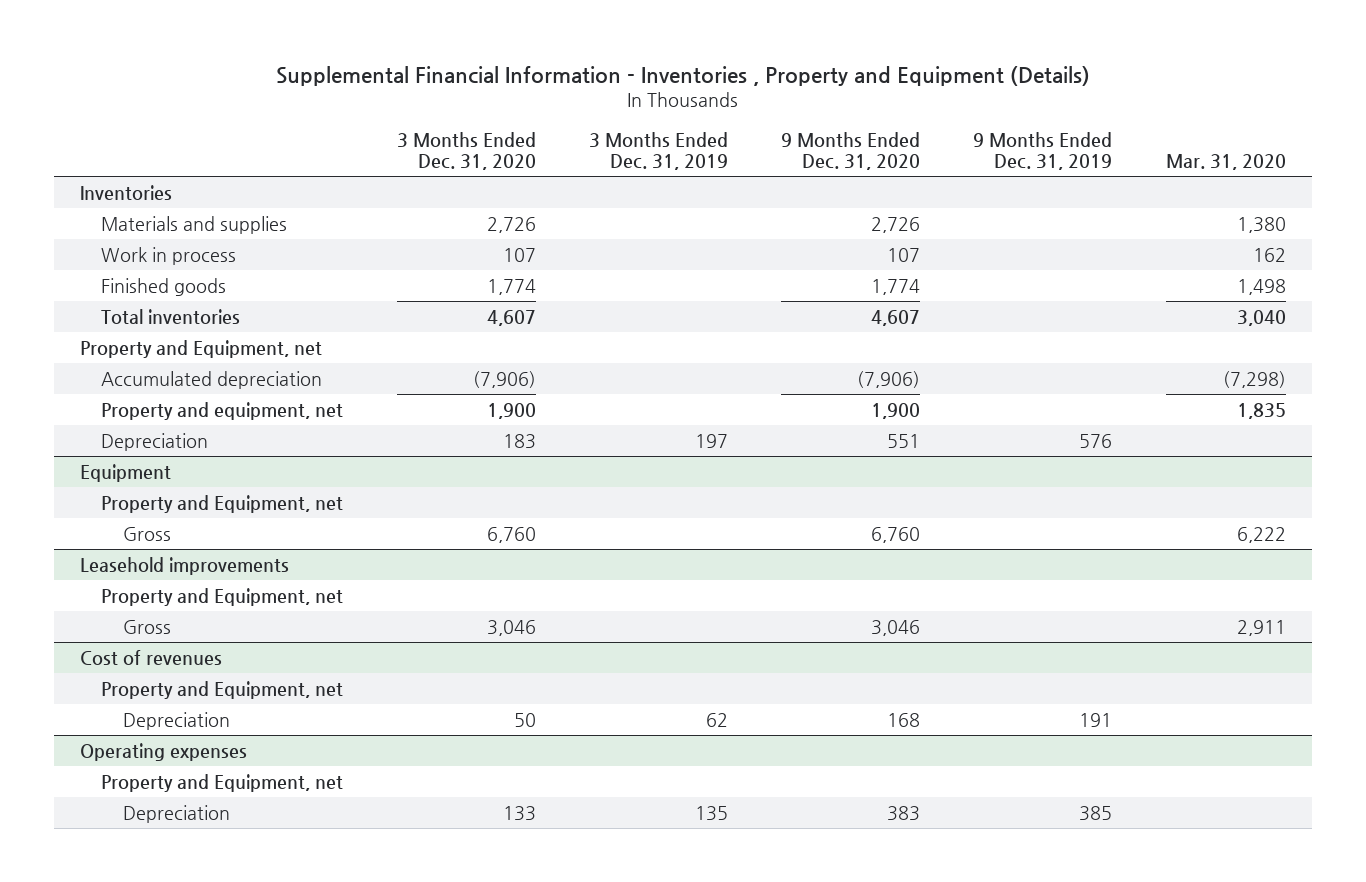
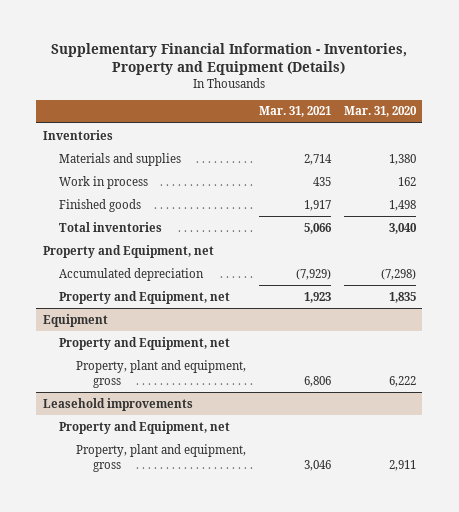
- Supplemental Financial Information - Inventories , Property and Equipment (Details)
+ Supplementary Financial Information - Inventories, Property and Equipment (Details)
- | 3 Months Ended Dec. 31, 2020 | 3 Months Ended Dec. 31, 2019 | 9 Months Ended Dec. 31, 2020 | 9 Months Ended Dec. 31, 2019 | Mar. 31, 2020
+ | Mar. 31, 2021 | Mar. 31, 2020
- Property and equipment, net | 1,900 | | 1,900 | | 1,835
- Depreciation | 183 | 197 | 551 | 576 |
+ Property and Equipment, net | 1,923 | 1,835
@ Equipment
- Gross | 6,760 | | 6,760 | | 6,222
+ Property, plant and equipment, gross | 6,806 | 6,222
@ Leasehold improvements
- Gross | 3,046 | | 3,046 | | 2,911
- Cost of revenues
- Property and Equipment, net
- Depreciation | 50 | 62 | 168 | 191 |
- Operating expenses
- Property and Equipment, net
- Depreciation | 133 | 135 | 383 | 385 |
@ Leasehold improvements
+ Property, plant and equipment, gross | 3,046 | 2,911

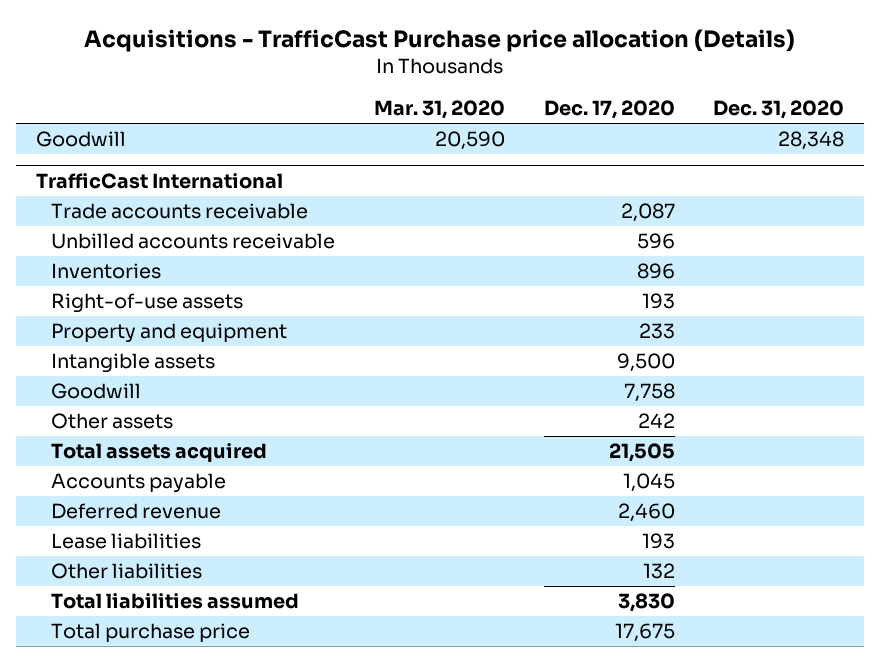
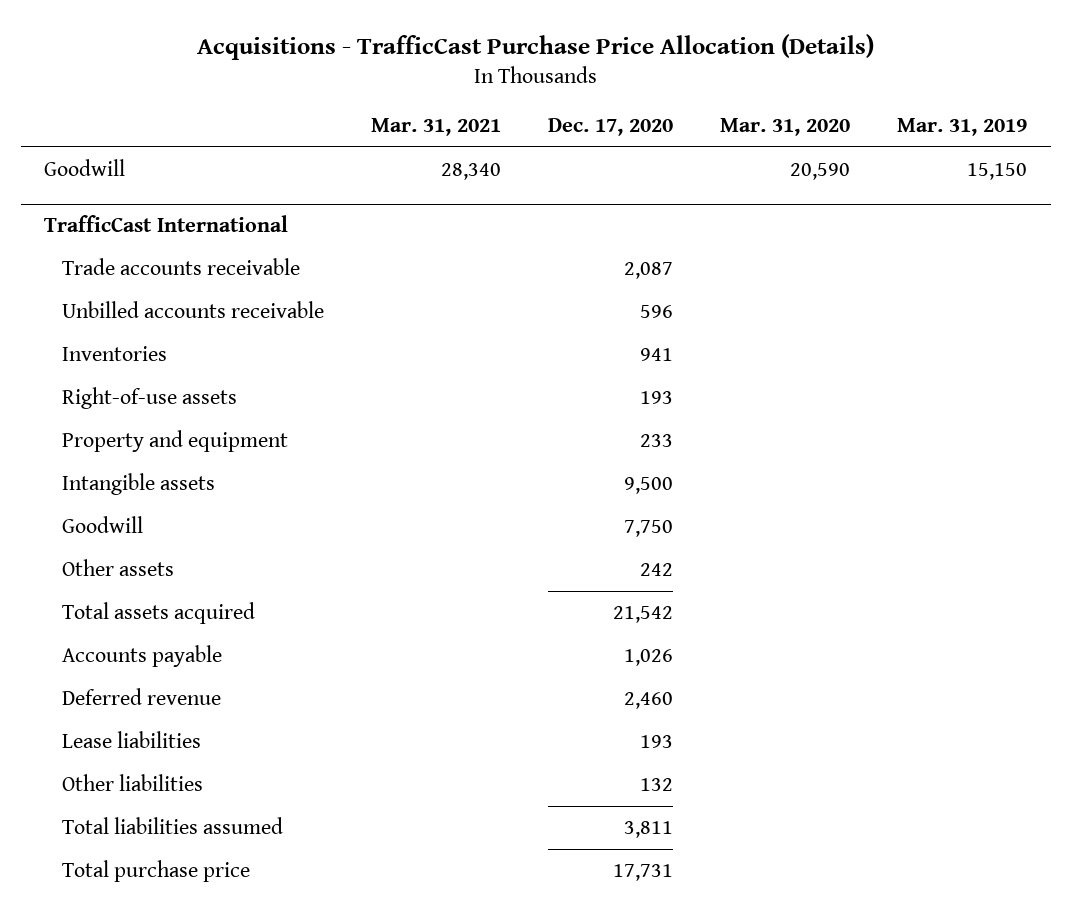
- Acquisitions - TrafficCast Purchase price allocation (Details)
+ Acquisitions - TrafficCast Purchase Price Allocation (Details)
- | Mar. 31, 2020 | Dec. 17, 2020 | Dec. 31, 2020
+ | Mar. 31, 2021 | Dec. 17, 2020 | Mar. 31, 2020 | Mar. 31, 2019
@ TrafficCast International
- Inventories | | 896 |
+ Inventories | | 941 | |
- Goodwill | | 7,758 |
+ Goodwill | | 7,750 | |
- Total assets acquired | | 21,505 |
- Accounts payable | | 1,045 |
+ Total assets acquired | | 21,542 | |
+ Accounts payable | | 1,026 | |
- Total liabilities assumed | | 3,830 |
- Total purchase price | | 17,675 |
+ Total liabilities assumed | | 3,811 | |
+ Total purchase price | | 17,731 | |

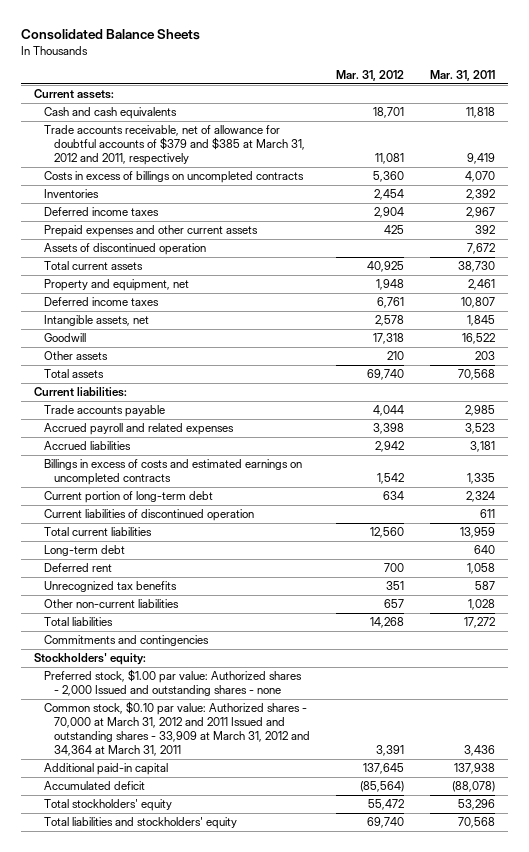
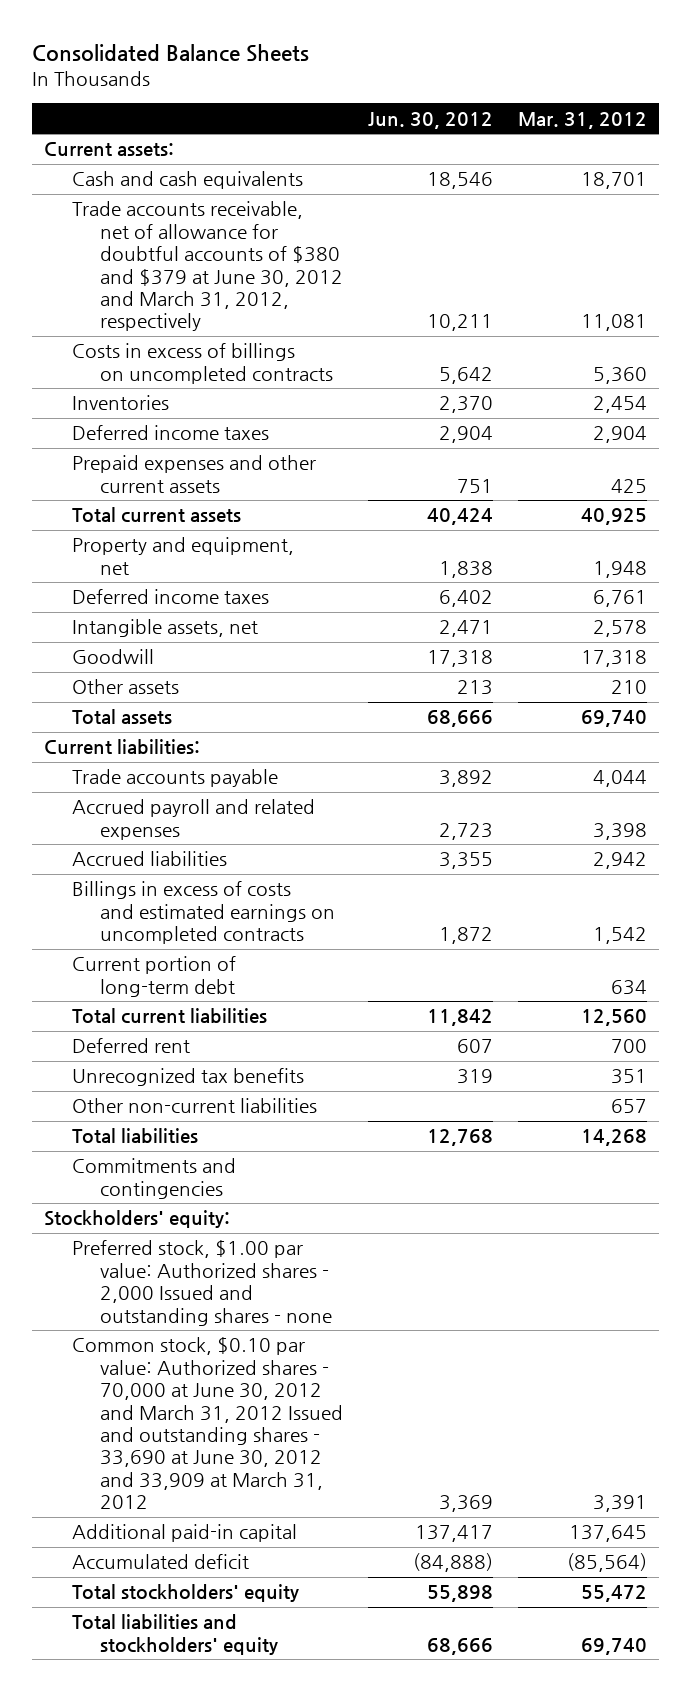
- | Mar. 31, 2012 | Mar. 31, 2011
+ | Jun. 30, 2012 | Mar. 31, 2012
- Trade accounts receivable, net of allowance for doubtful accounts of $379 and $385 at March 31, 2012 and 2011, respectively | 11,081 | 9,419
+ Trade accounts receivable, net of allowance for doubtful accounts of $380 and $379 at June 30, 2012 and March 31, 2012, respectively | 10,211 | 11,081
- Assets of discontinued operation | | 7,672
- Current liabilities of discontinued operation | | 611
- Long-term debt | | 640
- Common stock, $0.10 par value: Authorized shares - 70,000 at March 31, 2012 and 2011 Issued and outstanding shares - 33,909 at March 31, 2012 and 34,364 at March 31, 2011 | 3,391 | 3,436
+ Common stock, $0.10 par value: Authorized shares - 70,000 at June 30, 2012 and March 31, 2012 Issued and outstanding shares - 33,690 at June 30, 2012 and 33,909 at March 31, 2012 | 3,369 | 3,391

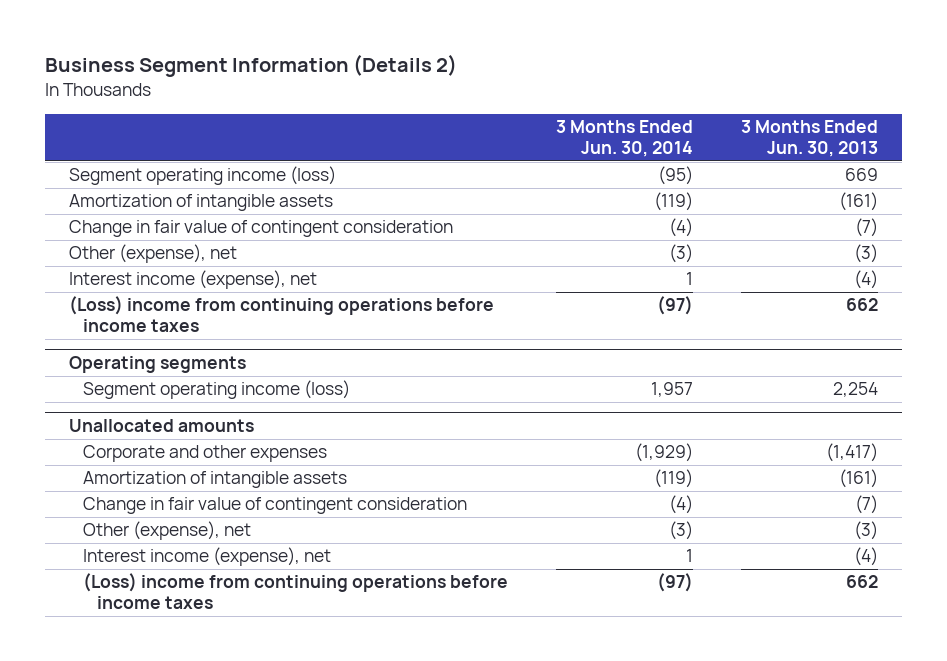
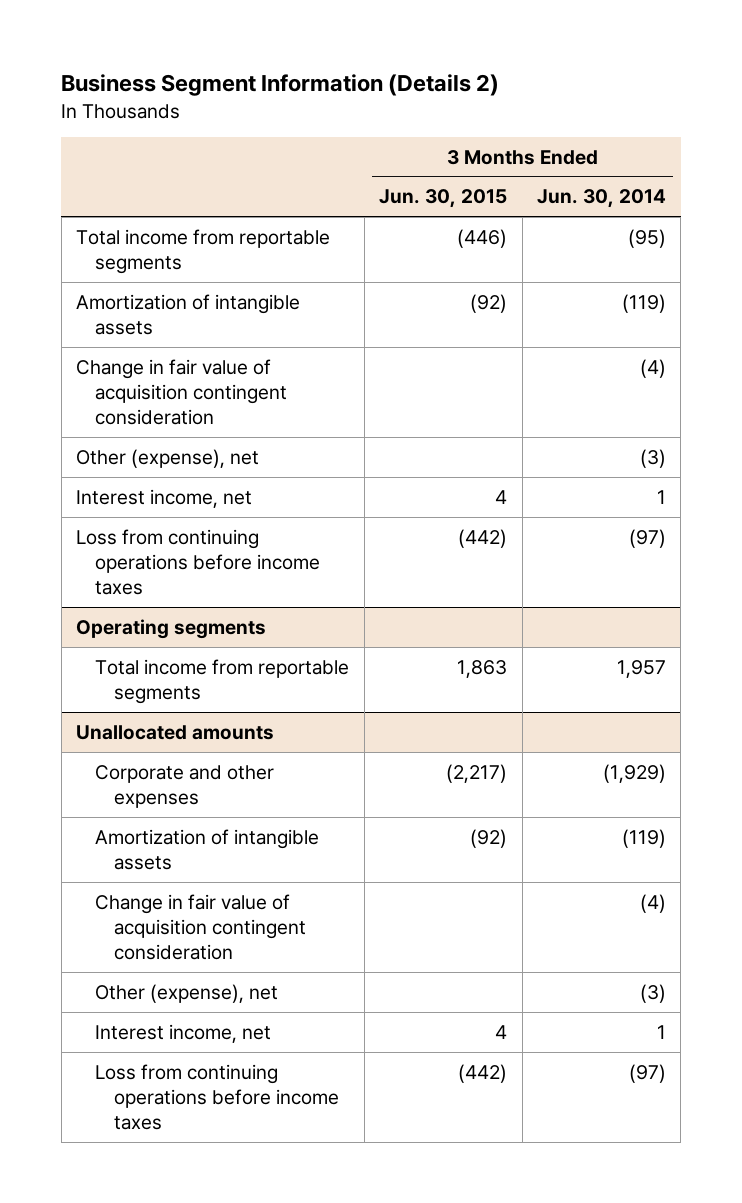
- | 3 Months Ended Jun. 30, 2014 | 3 Months Ended Jun. 30, 2013
+ | 3 Months Ended Jun. 30, 2015 | 3 Months Ended Jun. 30, 2014
- Segment operating income (loss) | (95) | 669
+ Total income from reportable segments | (446) | (95)
- Change in fair value of contingent consideration | (4) | (7)
+ Change in fair value of acquisition contingent consideration | | (4)
- Interest income (expense), net | 1 | (4)
- (Loss) income from continuing operations before income taxes | (97) | 662
+ Interest income, net | 4 | 1
+ Loss from continuing operations before income taxes | (442) | (97)
@ Operating segments
- Segment operating income (loss) | 1,957 | 2,254
+ Total income from reportable segments | 1,863 | 1,957
@ Unallocated amounts
- Change in fair value of contingent consideration | (4) | (7)
+ Change in fair value of acquisition contingent consideration | | (4)
- Interest income (expense), net | 1 | (4)
- (Loss) income from continuing operations before income taxes | (97) | 662
+ Interest income, net | 4 | 1
+ Loss from continuing operations before income taxes | (442) | (97)

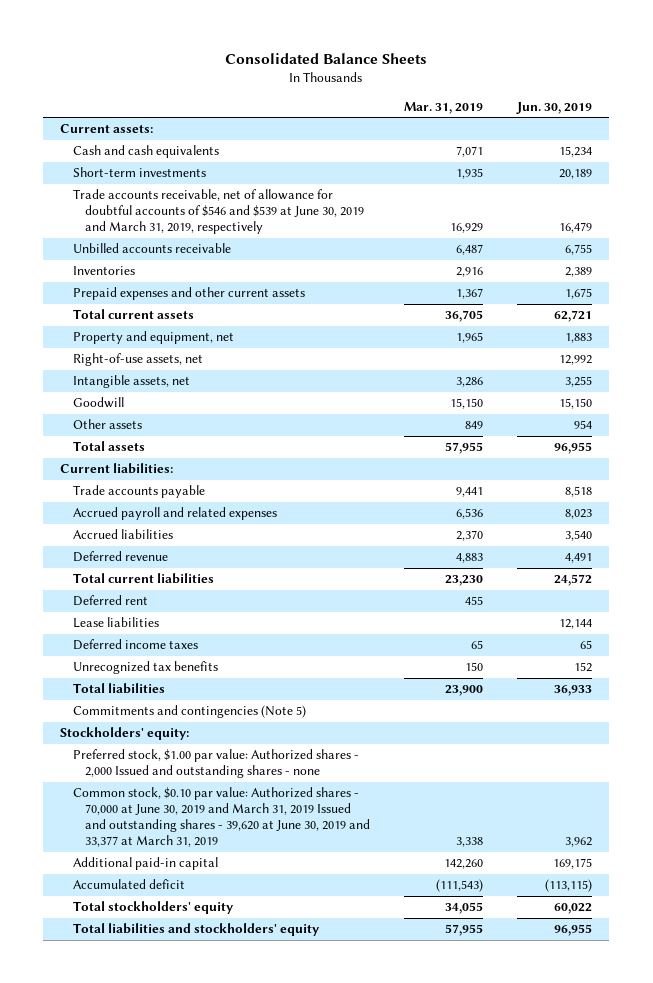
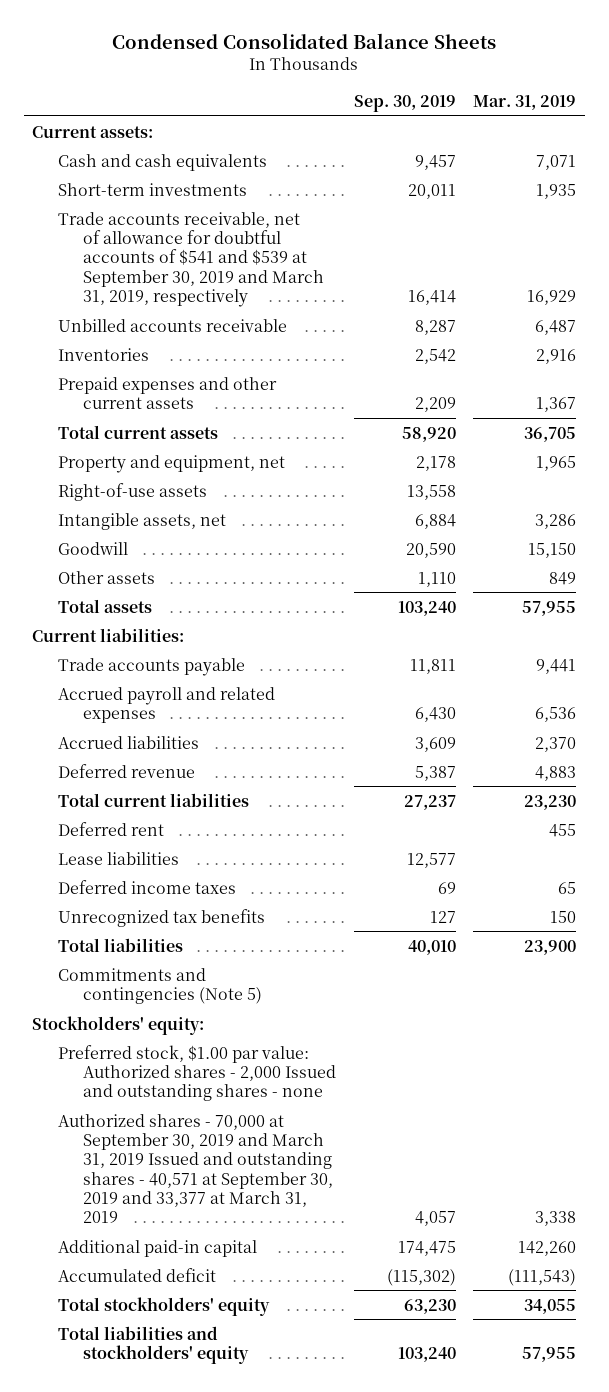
- Consolidated Balance Sheets
+ Condensed Consolidated Balance Sheets
- | Mar. 31, 2019 | Jun. 30, 2019
+ | Sep. 30, 2019 | Mar. 31, 2019
- Trade accounts receivable, net of allowance for doubtful accounts of $546 and $539 at June 30, 2019 and March 31, 2019, respectively | 16,929 | 16,479
+ Trade accounts receivable, net of allowance for doubtful accounts of $541 and $539 at September 30, 2019 and March 31, 2019, respectively | 16,414 | 16,929
- Right-of-use assets, net | | 12,992
+ Right-of-use assets | 13,558 |
- Common stock, $0.10 par value: Authorized shares - 70,000 at June 30, 2019 and March 31, 2019 Issued and outstanding shares - 39,620 at June 30, 2019 and 33,377 at March 31, 2019 | 3,338 | 3,962
+ Authorized shares - 70,000 at September 30, 2019 and March 31, 2019 Issued and outstanding shares - 40,571 at September 30, 2019 and 33,377 at March 31, 2019 | 4,057 | 3,338

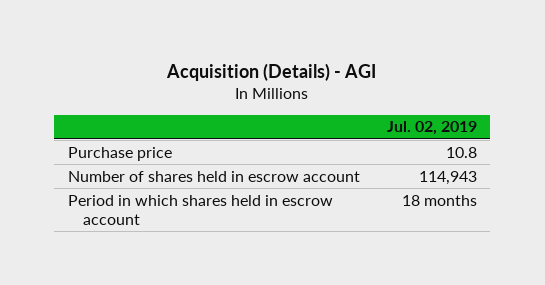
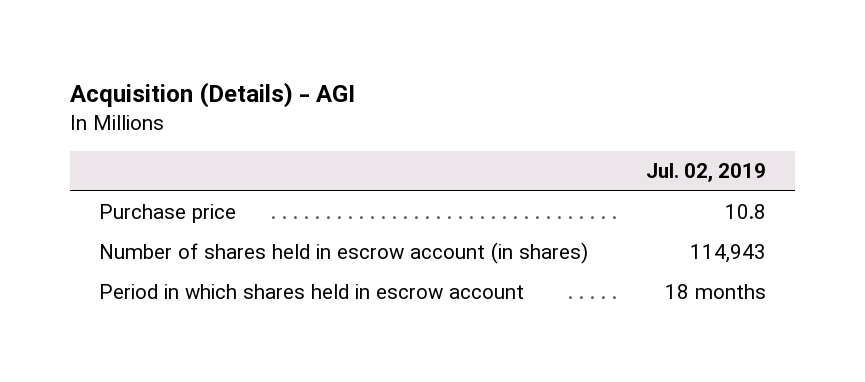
- Number of shares held in escrow account | 114,943
+ Number of shares held in escrow account (in shares) | 114,943

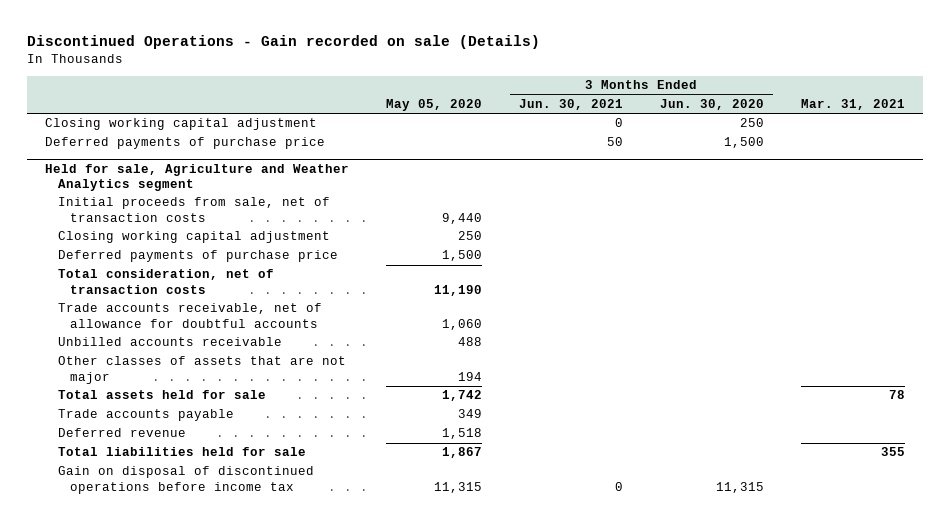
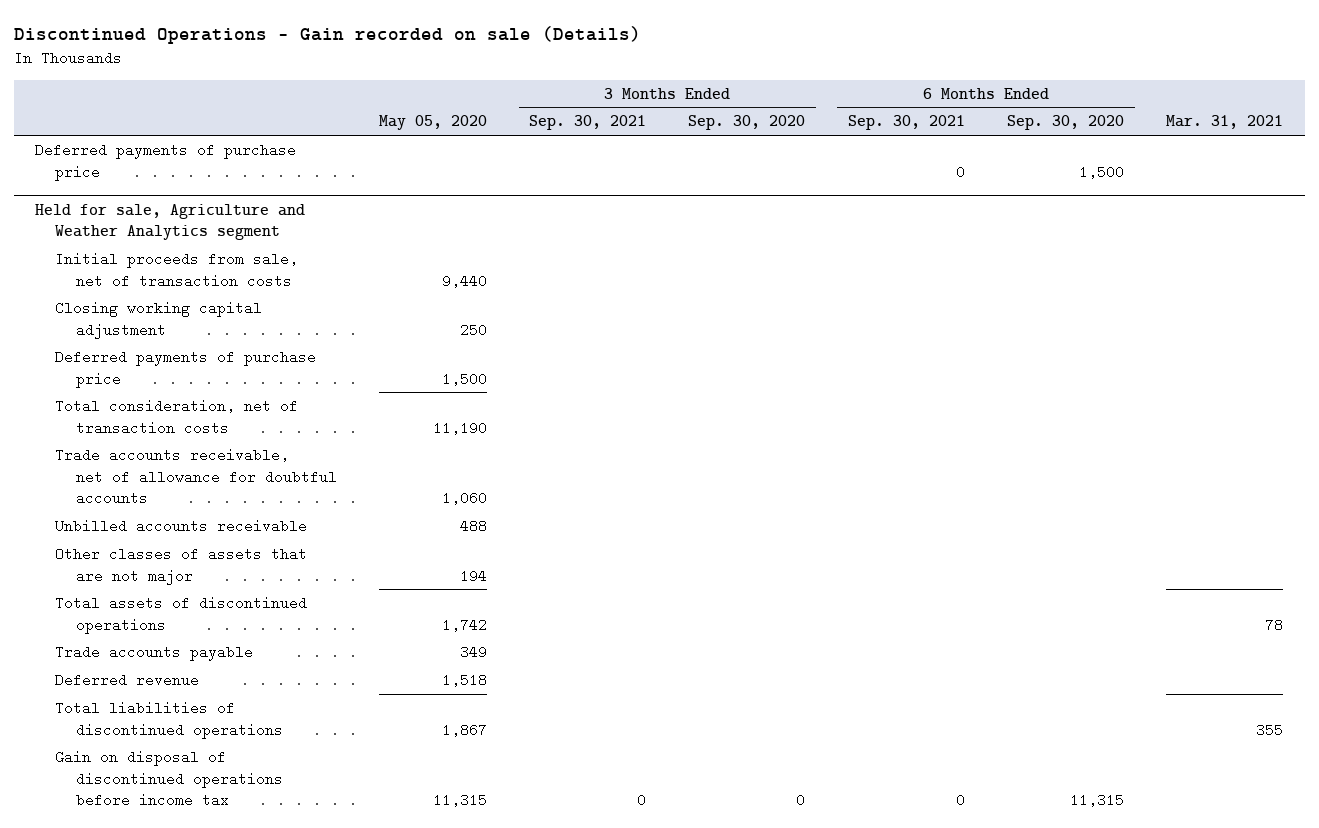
- | May 05, 2020 | 3 Months Ended Jun. 30, 2021 | 3 Months Ended Jun. 30, 2020 | Mar. 31, 2021
+ | May 05, 2020 | 3 Months Ended Sep. 30, 2021 | 3 Months Ended Sep. 30, 2020 | 6 Months Ended Sep. 30, 2021 | 6 Months Ended Sep. 30, 2020 | Mar. 31, 2021
- Closing working capital adjustment | | 0 | 250 |
@ Held for sale, Agriculture and Weather Analytics segment
- Total assets held for sale | 1,742 | | | 78
+ Total assets of discontinued operations | 1,742 | | | | | 78
- Total liabilities held for sale | 1,867 | | | 355
+ Total liabilities of discontinued operations | 1,867 | | | | | 355

